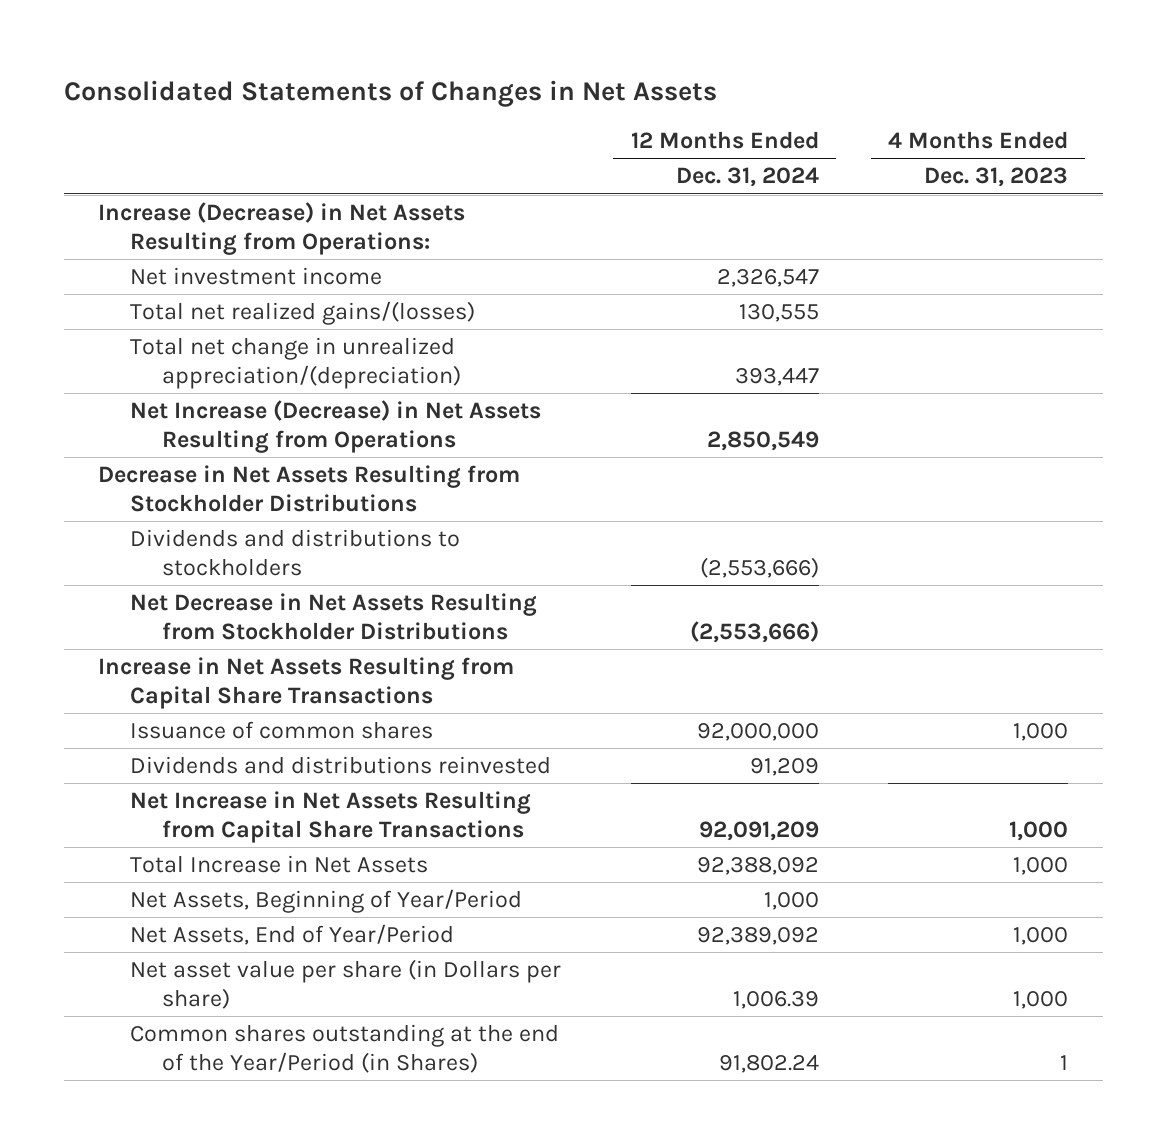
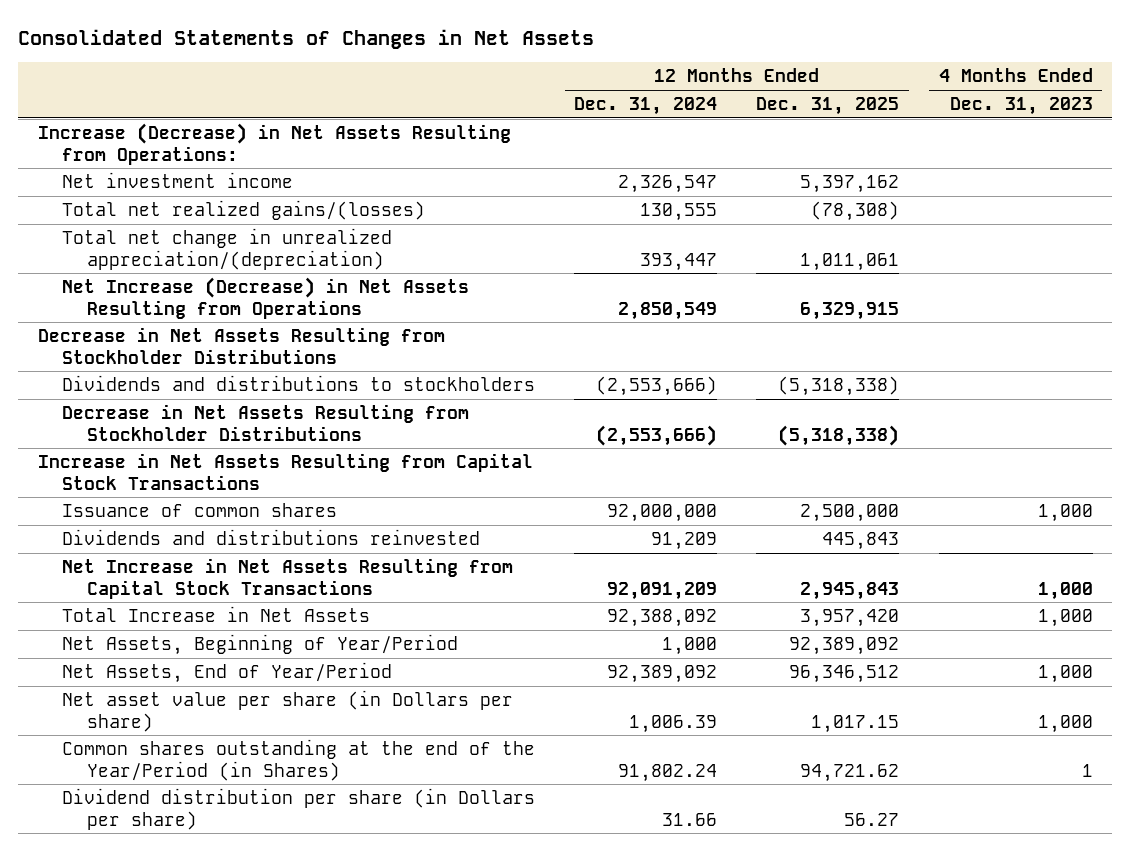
- | 12 Months Ended Dec. 31, 2024 | 4 Months Ended Dec. 31, 2023
+ | 12 Months Ended Dec. 31, 2024 | 12 Months Ended Dec. 31, 2025 | 4 Months Ended Dec. 31, 2023
- Net Decrease in Net Assets Resulting from Stockholder Distributions | (2,553,666) |
- Increase in Net Assets Resulting from Capital Share Transactions
+ Decrease in Net Assets Resulting from Stockholder Distributions | (2,553,666) | (5,318,338) |
+ Increase in Net Assets Resulting from Capital Stock Transactions
- Net Increase in Net Assets Resulting from Capital Share Transactions | 92,091,209 | 1,000
+ Net Increase in Net Assets Resulting from Capital Stock Transactions | 92,091,209 | 2,945,843 | 1,000
+ Dividend distribution per share (in Dollars per share) | 31.66 | 56.27 |

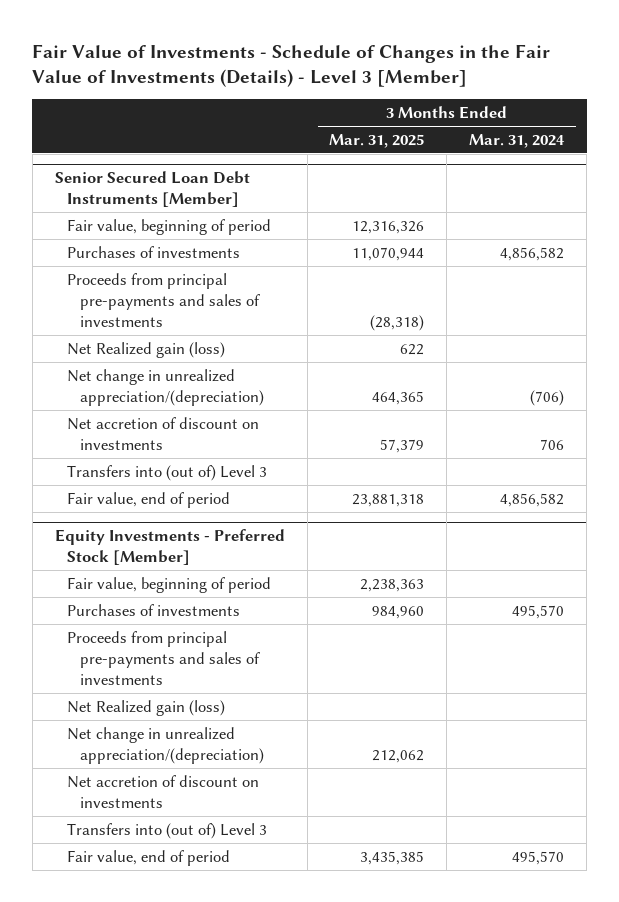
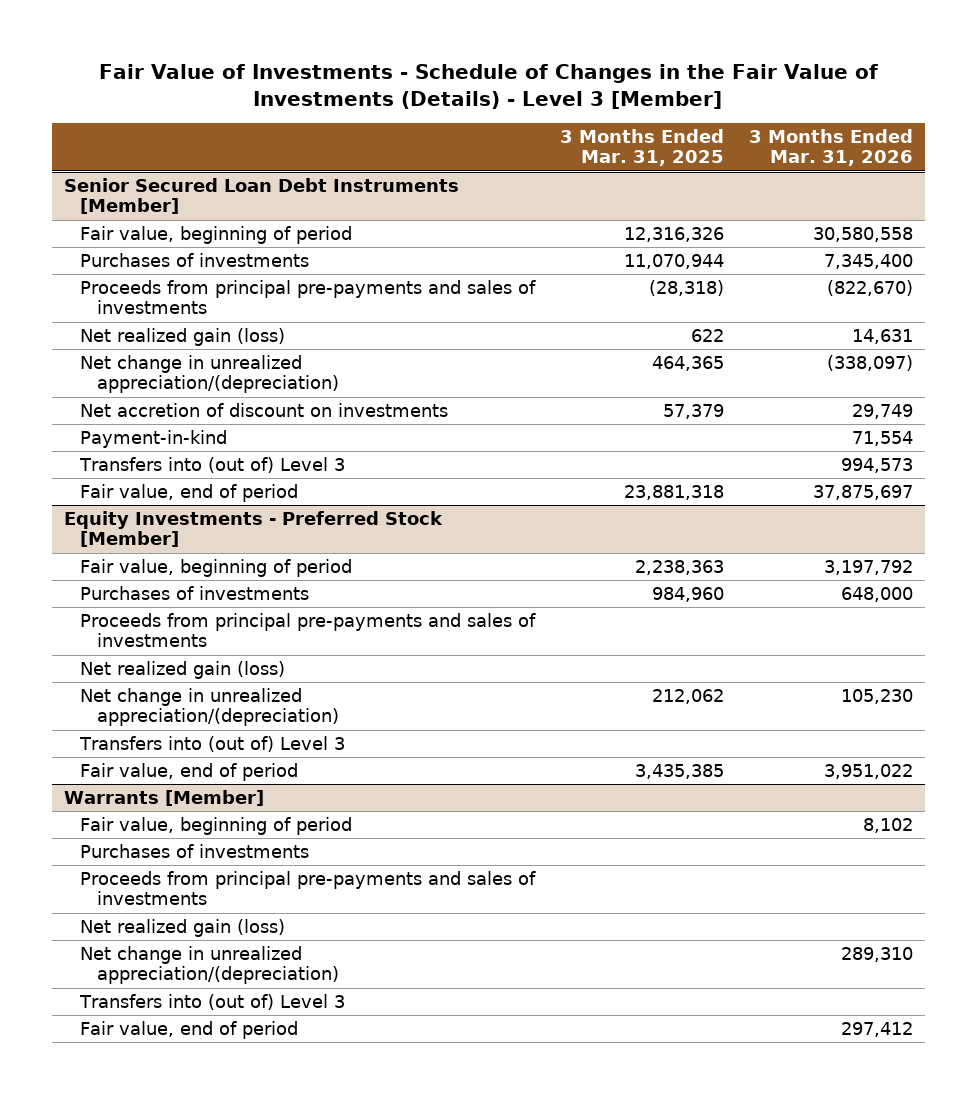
- | 3 Months Ended Mar. 31, 2025 | 3 Months Ended Mar. 31, 2024
+ | 3 Months Ended Mar. 31, 2025 | 3 Months Ended Mar. 31, 2026
@ Senior Secured Loan Debt Instruments [Member]
- Net Realized gain (loss) | 622 |
+ Net realized gain (loss) | 622 | 14,631
+ Payment-in-kind | | 71,554
@ Equity Investments - Preferred Stock [Member]
- Net Realized gain (loss)
+ Net realized gain (loss)
- Net accretion of discount on investments
+ Warrants [Member]
+ Fair value, beginning of period | | 8,102
+ Purchases of investments
+ Proceeds from principal pre-payments and sales of investments
+ Net realized gain (loss)
+ Net change in unrealized appreciation/(depreciation) | | 289,310
+ Transfers into (out of) Level 3
+ Fair value, end of period | | 297,412

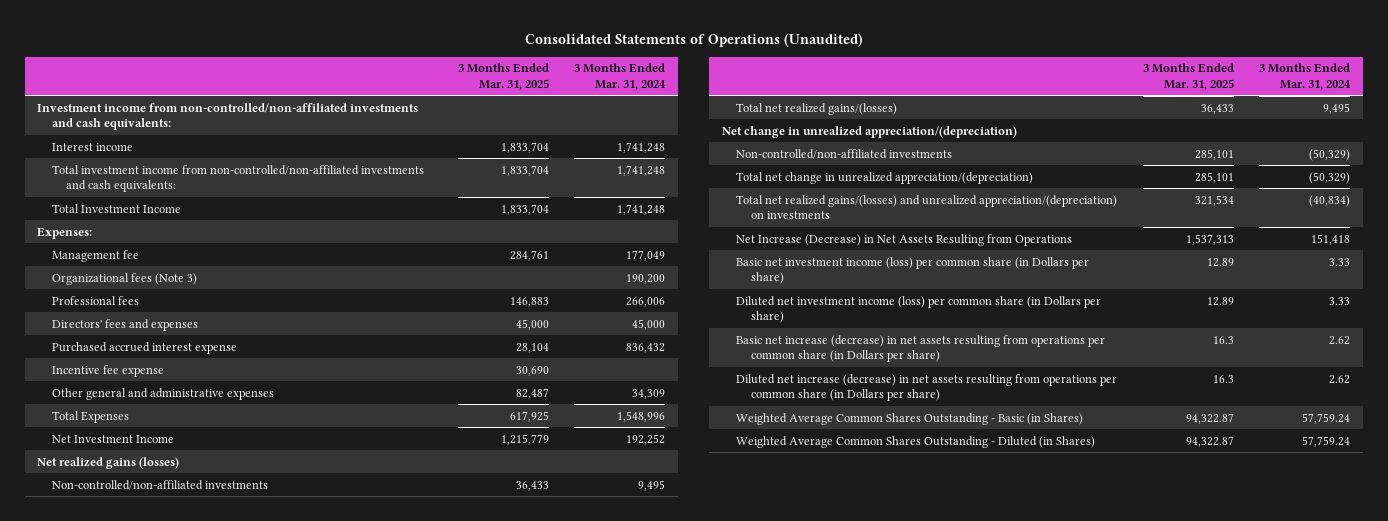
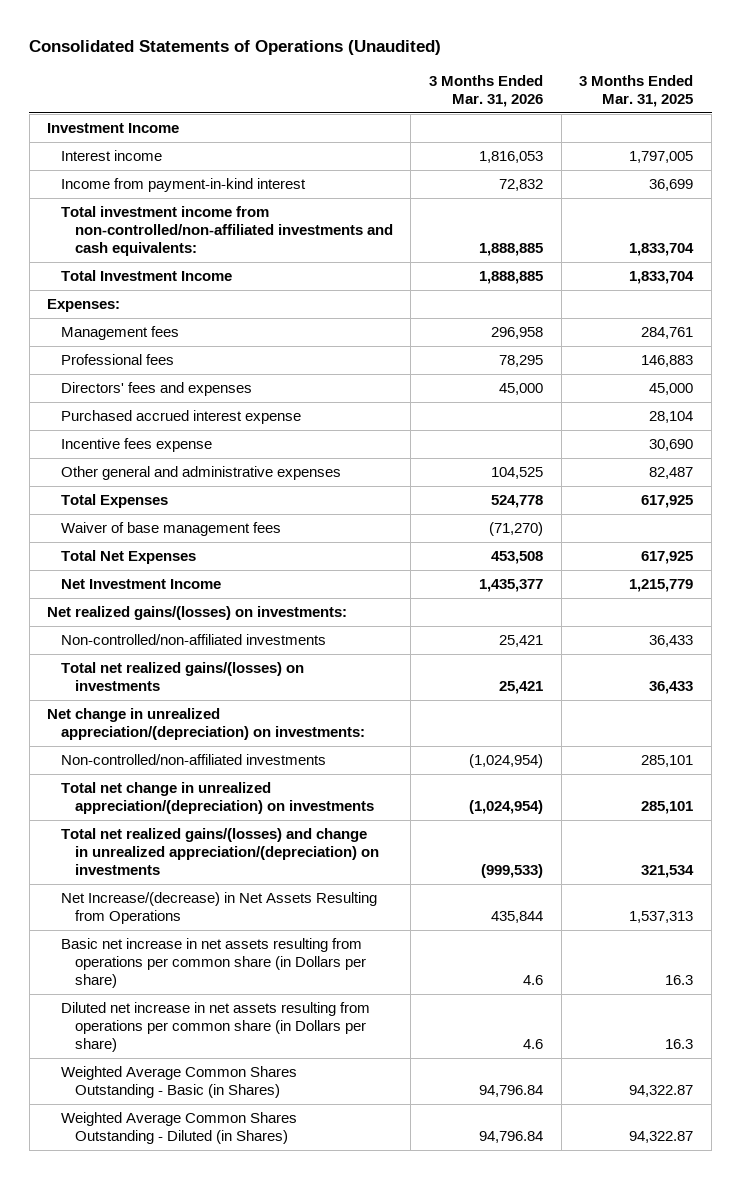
- | 3 Months Ended Mar. 31, 2025 | 3 Months Ended Mar. 31, 2024
+ | 3 Months Ended Mar. 31, 2026 | 3 Months Ended Mar. 31, 2025
- Investment income from non-controlled/non-affiliated investments and cash equivalents:
- Interest income | 1,833,704 | 1,741,248
+ Investment Income
+ Interest income | 1,816,053 | 1,797,005
+ Income from payment-in-kind interest | 72,832 | 36,699
- Management fee | 284,761 | 177,049
- Organizational fees (Note 3) | | 190,200
+ Management fees | 296,958 | 284,761
- Incentive fee expense | 30,690 |
+ Incentive fees expense | | 30,690
+ Waiver of base management fees | (71,270) |
+ Total Net Expenses | 453,508 | 617,925
- Net realized gains (losses)
+ Net realized gains/(losses) on investments:
- Total net realized gains/(losses) | 36,433 | 9,495
- Net change in unrealized appreciation/(depreciation)
+ Total net realized gains/(losses) on investments | 25,421 | 36,433
+ Net change in unrealized appreciation/(depreciation) on investments:
- Total net change in unrealized appreciation/(depreciation) | 285,101 | (50,329)
- Total net realized gains/(losses) and unrealized appreciation/(depreciation) on investments | 321,534 | (40,834)
- Net Increase (Decrease) in Net Assets Resulting from Operations | 1,537,313 | 151,418
- Basic net investment income (loss) per common share (in Dollars per share) | 12.89 | 3.33
- Diluted net investment income (loss) per common share (in Dollars per share) | 12.89 | 3.33
- Basic net increase (decrease) in net assets resulting from operations per common share (in Dollars per share) | 16.3 | 2.62
- Diluted net increase (decrease) in net assets resulting from operations per common share (in Dollars per share) | 16.3 | 2.62
+ Total net change in unrealized appreciation/(depreciation) on investments | (1,024,954) | 285,101
+ Total net realized gains/(losses) and change in unrealized appreciation/(depreciation) on investments | (999,533) | 321,534
+ Net Increase/(decrease) in Net Assets Resulting from Operations | 435,844 | 1,537,313
+ Basic net increase in net assets resulting from operations per common share (in Dollars per share) | 4.6 | 16.3
+ Diluted net increase in net assets resulting from operations per common share (in Dollars per share) | 4.6 | 16.3

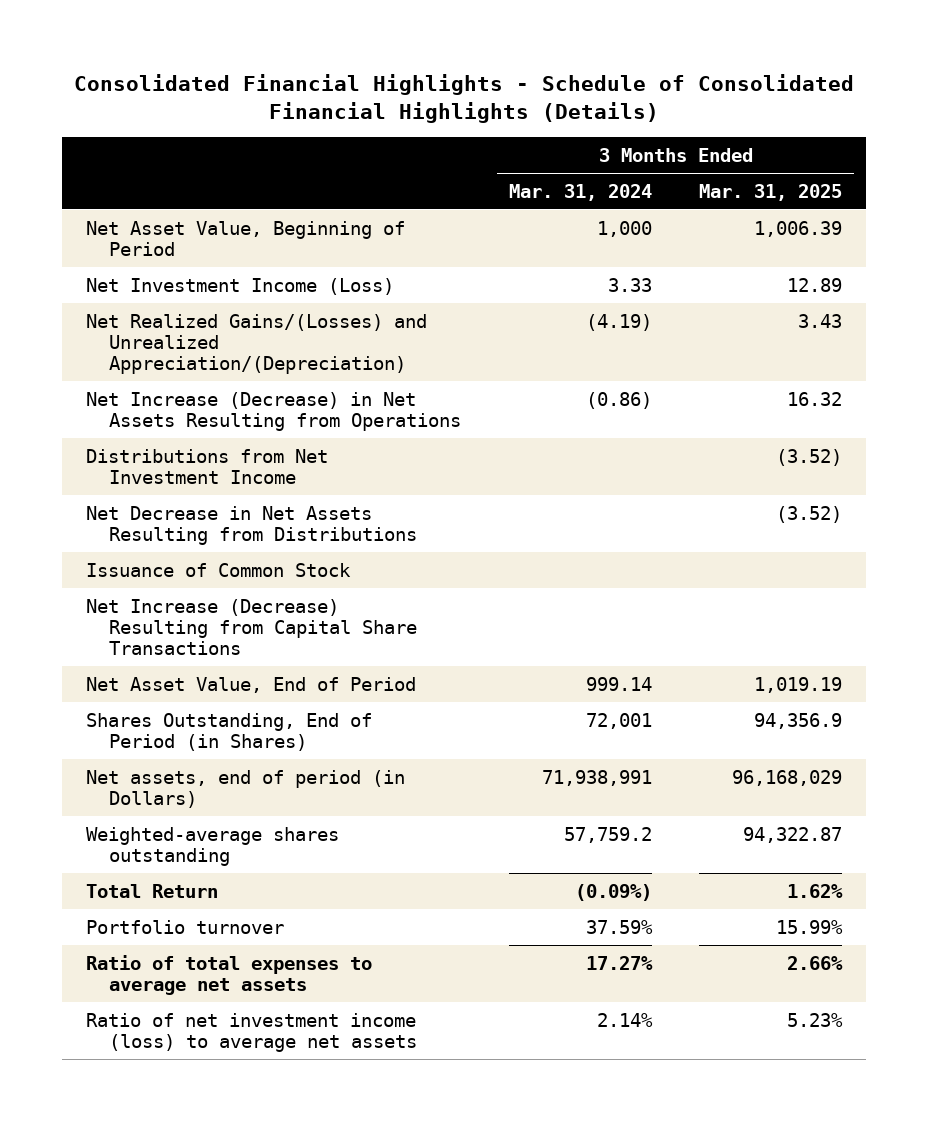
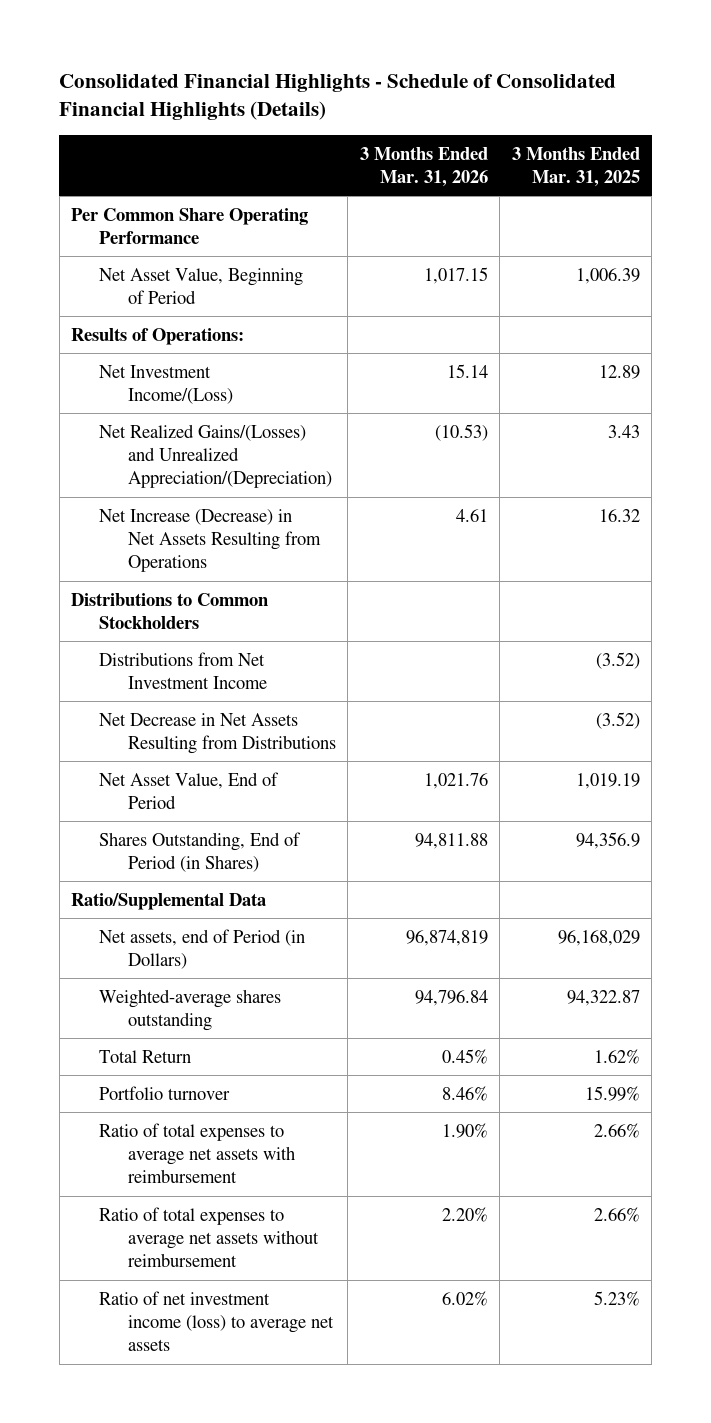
- | 3 Months Ended Mar. 31, 2024 | 3 Months Ended Mar. 31, 2025
+ | 3 Months Ended Mar. 31, 2026 | 3 Months Ended Mar. 31, 2025
+ Per Common Share Operating Performance
- Net Investment Income (Loss) | 3.33 | 12.89
+ Results of Operations:
+ Net Investment Income/(Loss) | 15.14 | 12.89
+ Distributions to Common Stockholders
- Issuance of Common Stock
- Net Increase (Decrease) Resulting from Capital Share Transactions
- Net assets, end of period (in Dollars) | 71,938,991 | 96,168,029
+ Ratio/Supplemental Data
+ Net assets, end of Period (in Dollars) | 96,874,819 | 96,168,029
- Ratio of total expenses to average net assets | 17.27% | 2.66%
+ Ratio of total expenses to average net assets with reimbursement | 1.90% | 2.66%
+ Ratio of total expenses to average net assets without reimbursement | 2.20% | 2.66%

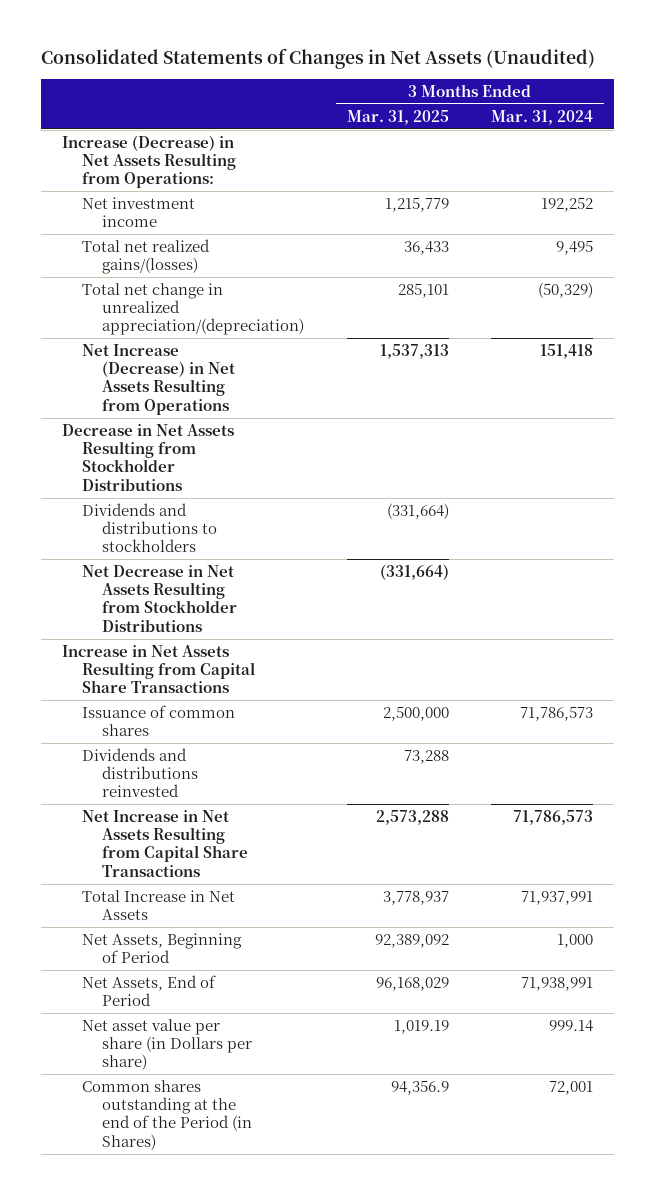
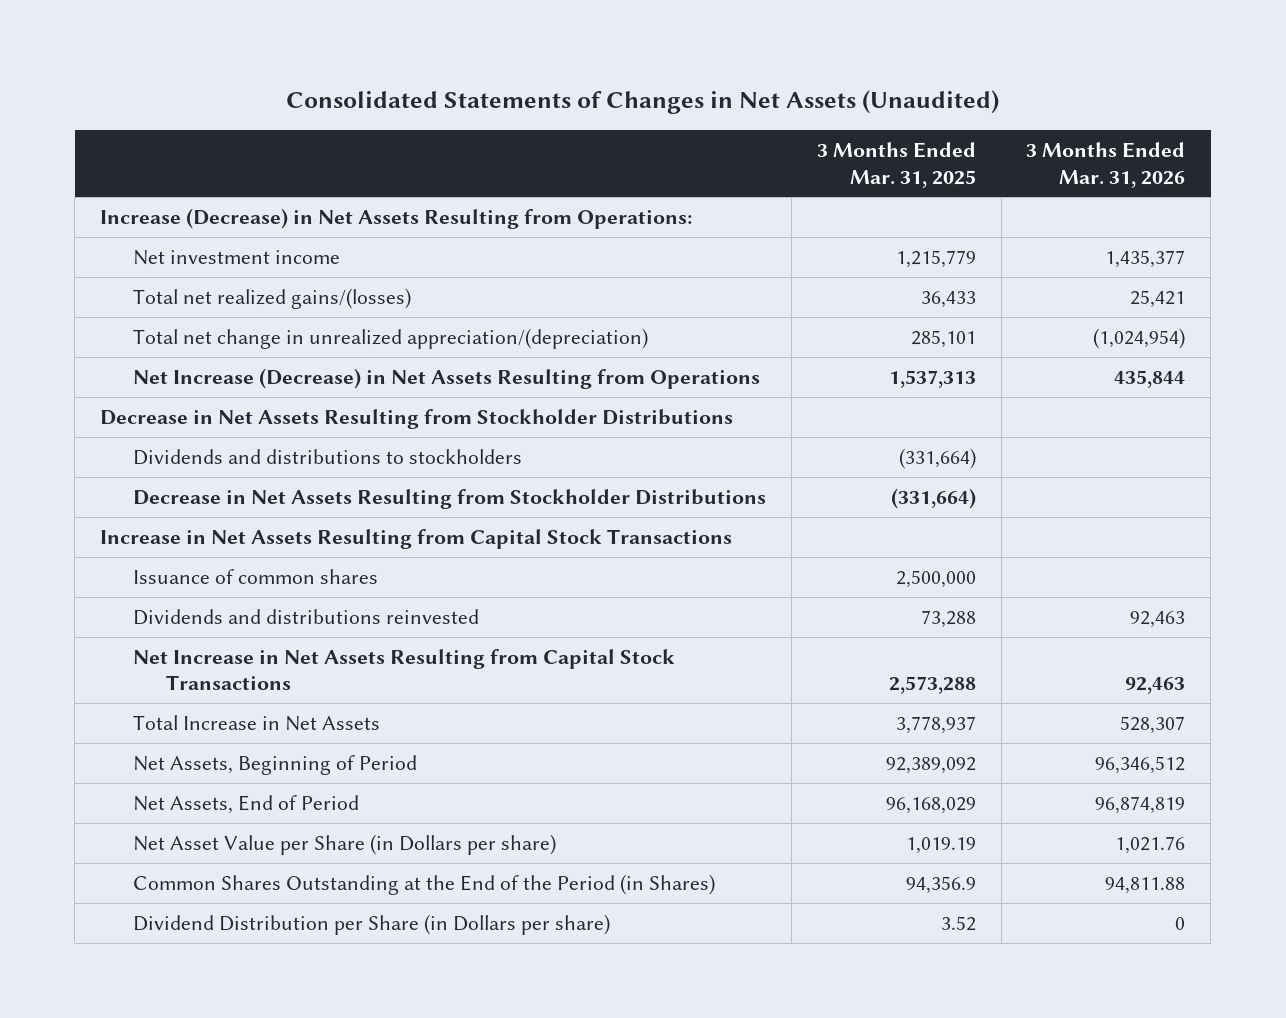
- | 3 Months Ended Mar. 31, 2025 | 3 Months Ended Mar. 31, 2024
+ | 3 Months Ended Mar. 31, 2025 | 3 Months Ended Mar. 31, 2026
- Net Decrease in Net Assets Resulting from Stockholder Distributions | (331,664) |
- Increase in Net Assets Resulting from Capital Share Transactions
+ Decrease in Net Assets Resulting from Stockholder Distributions | (331,664) |
+ Increase in Net Assets Resulting from Capital Stock Transactions
- Net Increase in Net Assets Resulting from Capital Share Transactions | 2,573,288 | 71,786,573
+ Net Increase in Net Assets Resulting from Capital Stock Transactions | 2,573,288 | 92,463
- Net asset value per share (in Dollars per share) | 1,019.19 | 999.14
- Common shares outstanding at the end of the Period (in Shares) | 94,356.9 | 72,001
+ Net Asset Value per Share (in Dollars per share) | 1,019.19 | 1,021.76
+ Common Shares Outstanding at the End of the Period (in Shares) | 94,356.9 | 94,811.88
+ Dividend Distribution per Share (in Dollars per share) | 3.52 | 0

